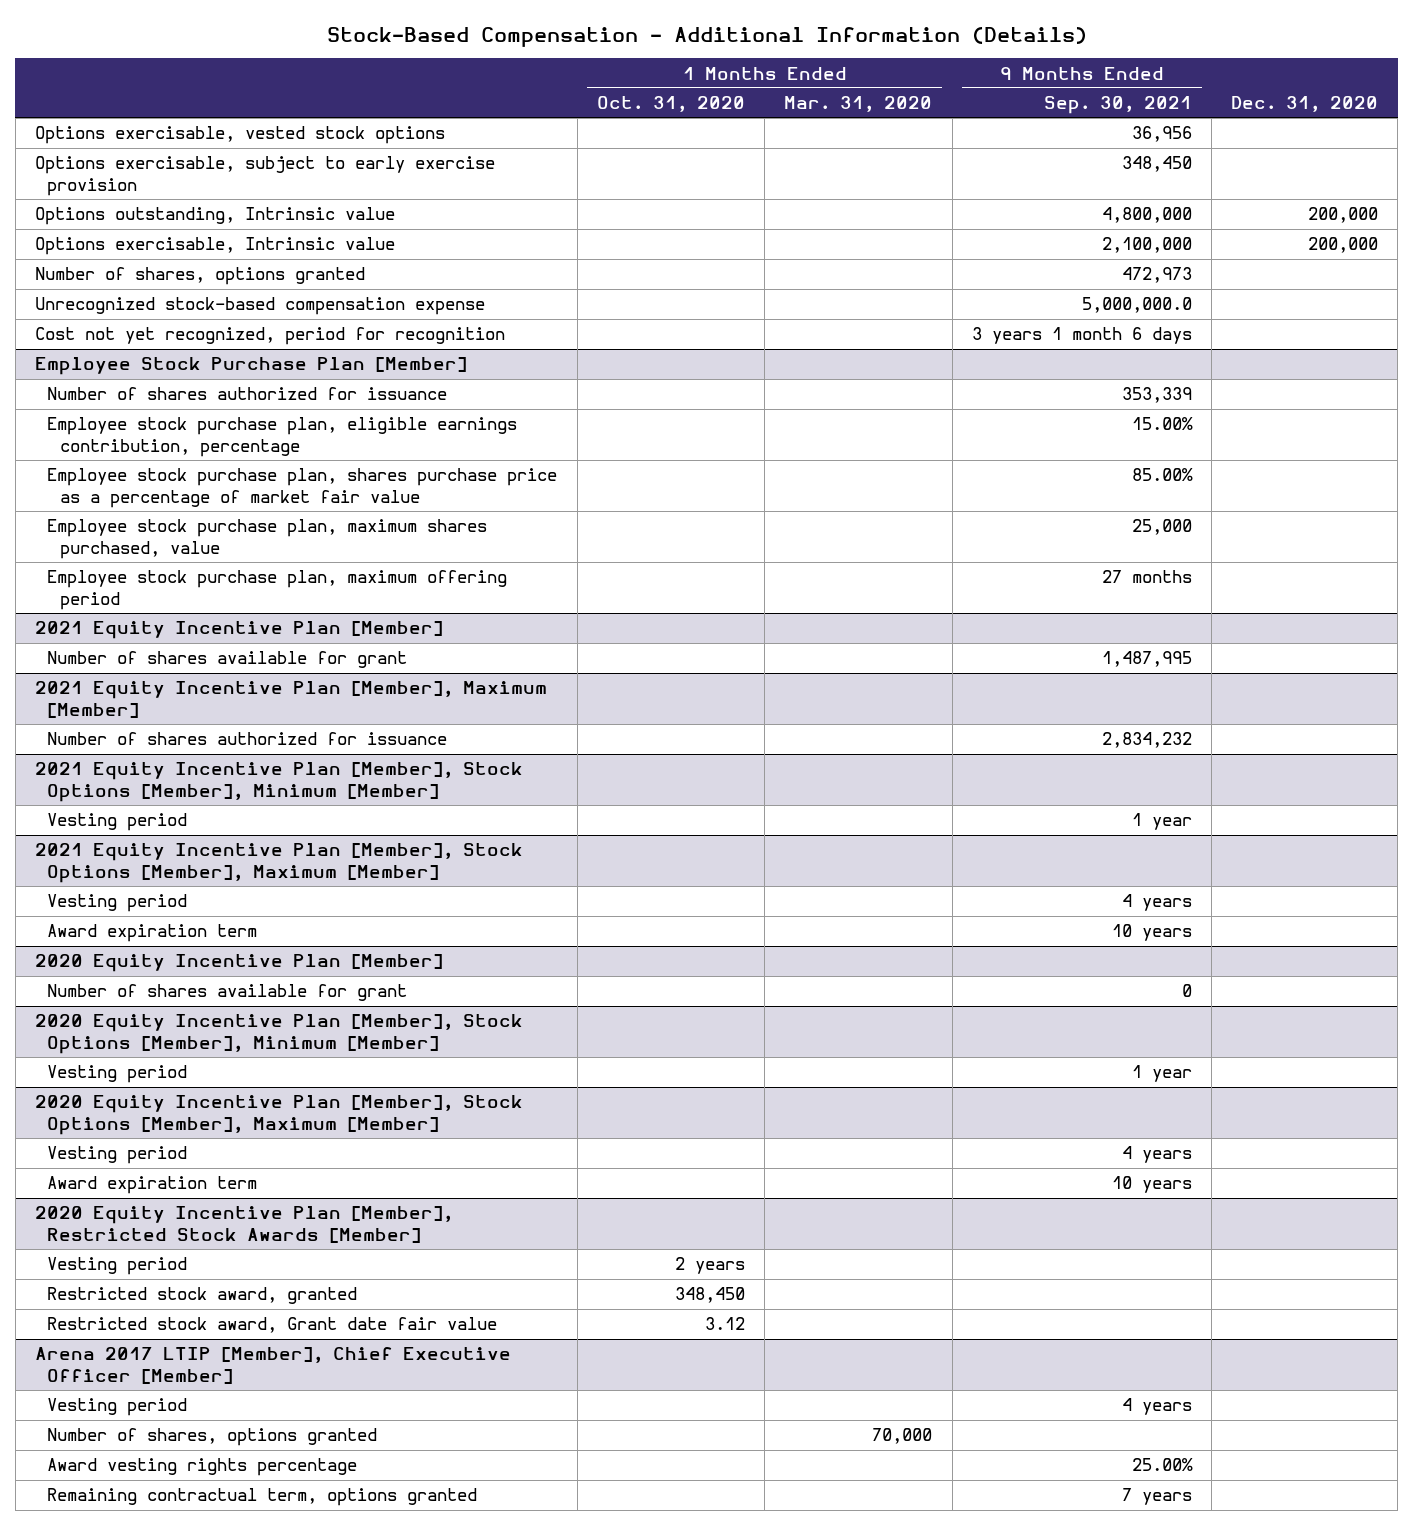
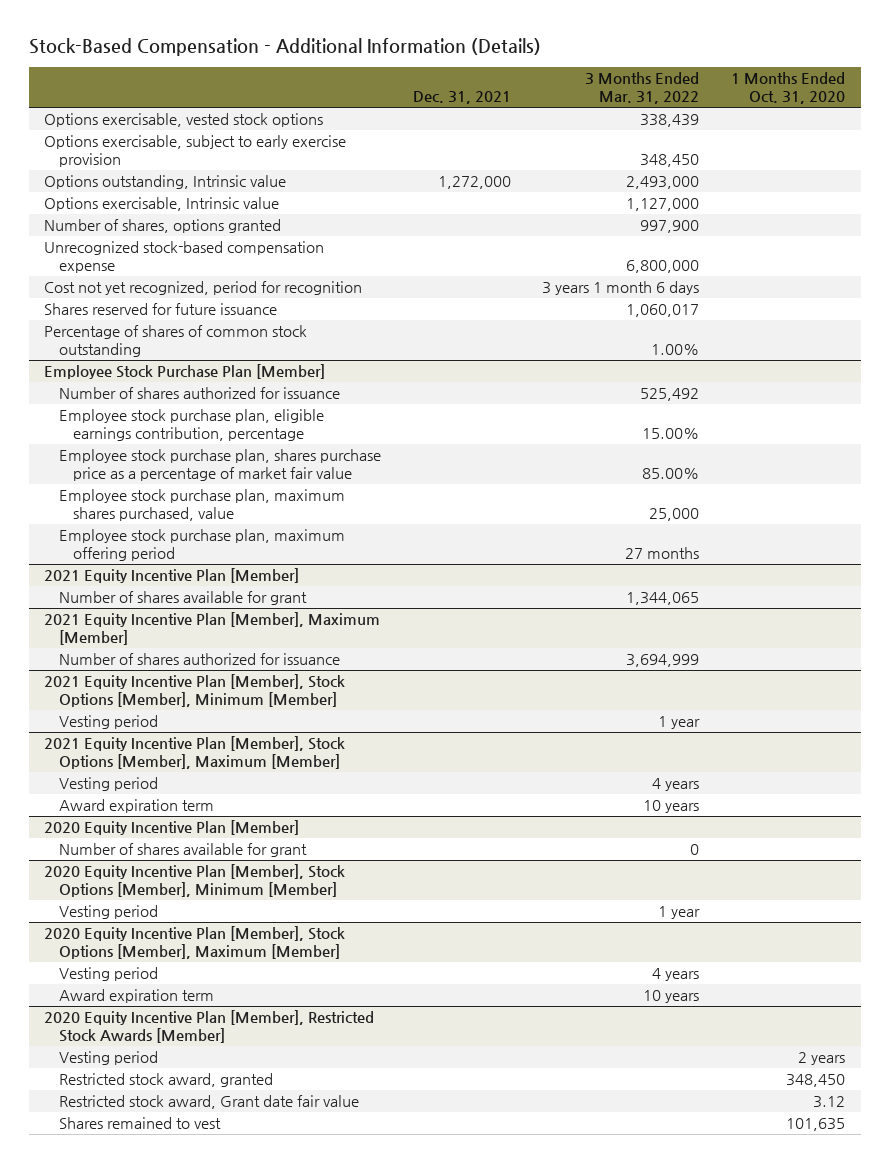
- | 1 Months Ended Oct. 31, 2020 | 1 Months Ended Mar. 31, 2020 | 9 Months Ended Sep. 30, 2021 | Dec. 31, 2020
+ | Dec. 31, 2021 | 3 Months Ended Mar. 31, 2022 | 1 Months Ended Oct. 31, 2020
+ Shares reserved for future issuance | | 1,060,017 |
+ Percentage of shares of common stock outstanding | | 1.00% |
- Arena 2017 LTIP [Member], Chief Executive Officer [Member]
- Vesting period | | | 4 years |
- Number of shares, options granted | | 70,000 | |
- Award vesting rights percentage | | | 25.00% |
- Remaining contractual term, options granted | | | 7 years |
@ 2020 Equity Incentive Plan [Member], Restricted Stock Awards [Member]
+ Shares remained to vest | | | 101,635

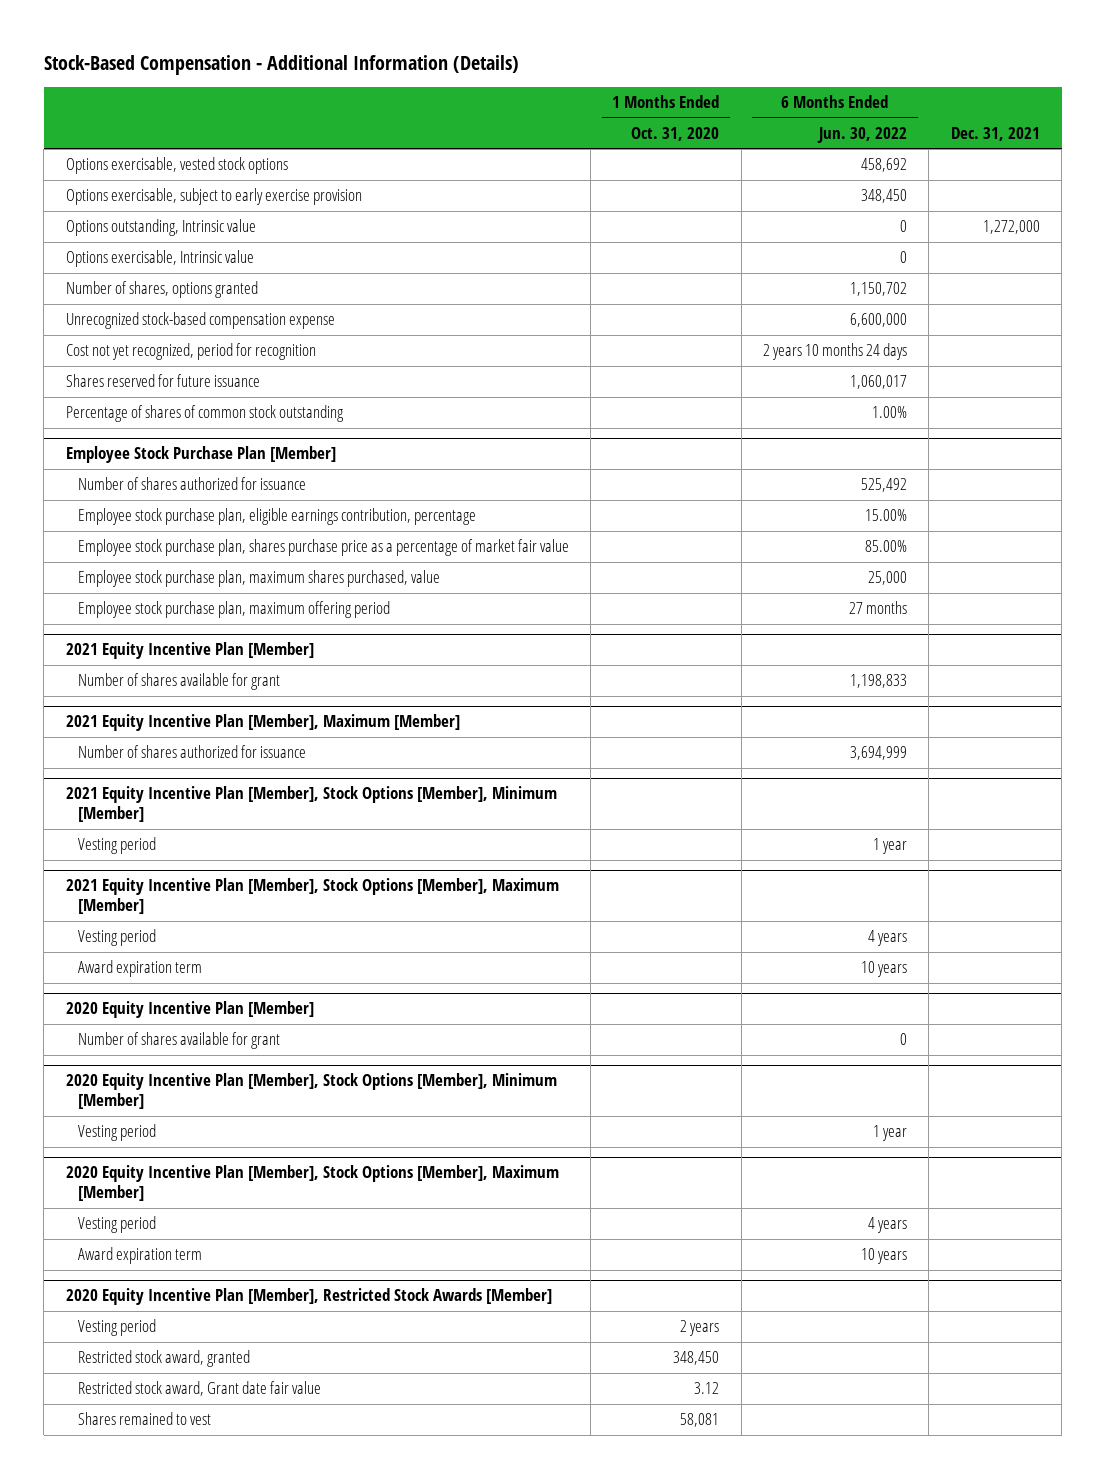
- | Dec. 31, 2021 | 3 Months Ended Mar. 31, 2022 | 1 Months Ended Oct. 31, 2020
+ | 1 Months Ended Oct. 31, 2020 | 6 Months Ended Jun. 30, 2022 | Dec. 31, 2021
@ 2020 Equity Incentive Plan [Member], Restricted Stock Awards [Member]
- Shares remained to vest | | | 101,635
+ Shares remained to vest | 58,081 | |

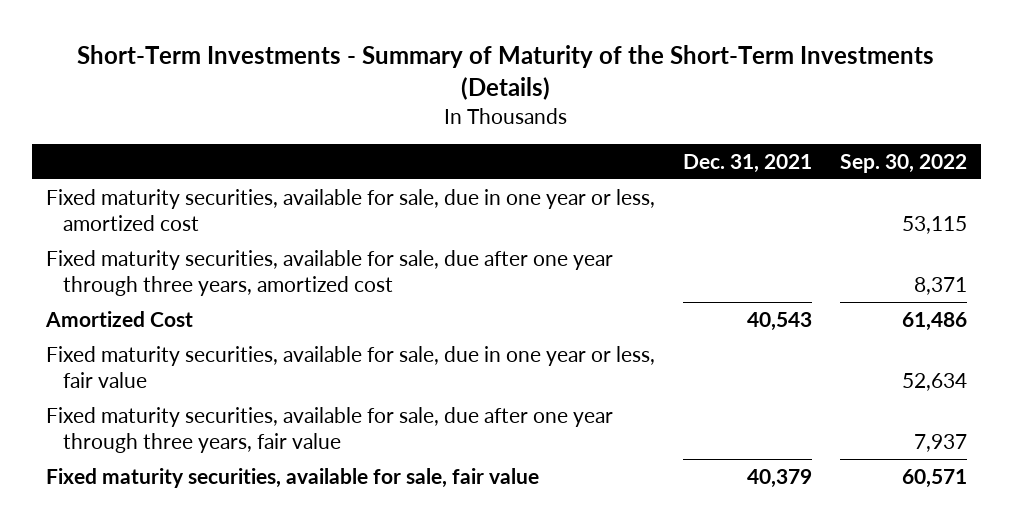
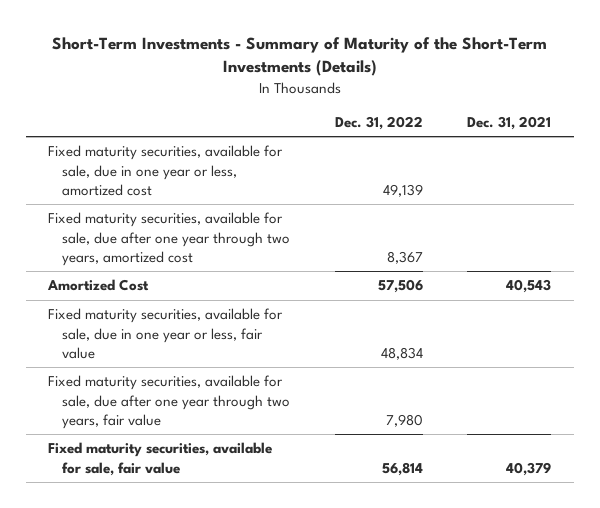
- | Dec. 31, 2021 | Sep. 30, 2022
+ | Dec. 31, 2022 | Dec. 31, 2021
- Fixed maturity securities, available for sale, due after one year through three years, amortized cost | | 8,371
+ Fixed maturity securities, available for sale, due after one year through two years, amortized cost | 8,367 |
- Fixed maturity securities, available for sale, due after one year through three years, fair value | | 7,937
+ Fixed maturity securities, available for sale, due after one year through two years, fair value | 7,980 |

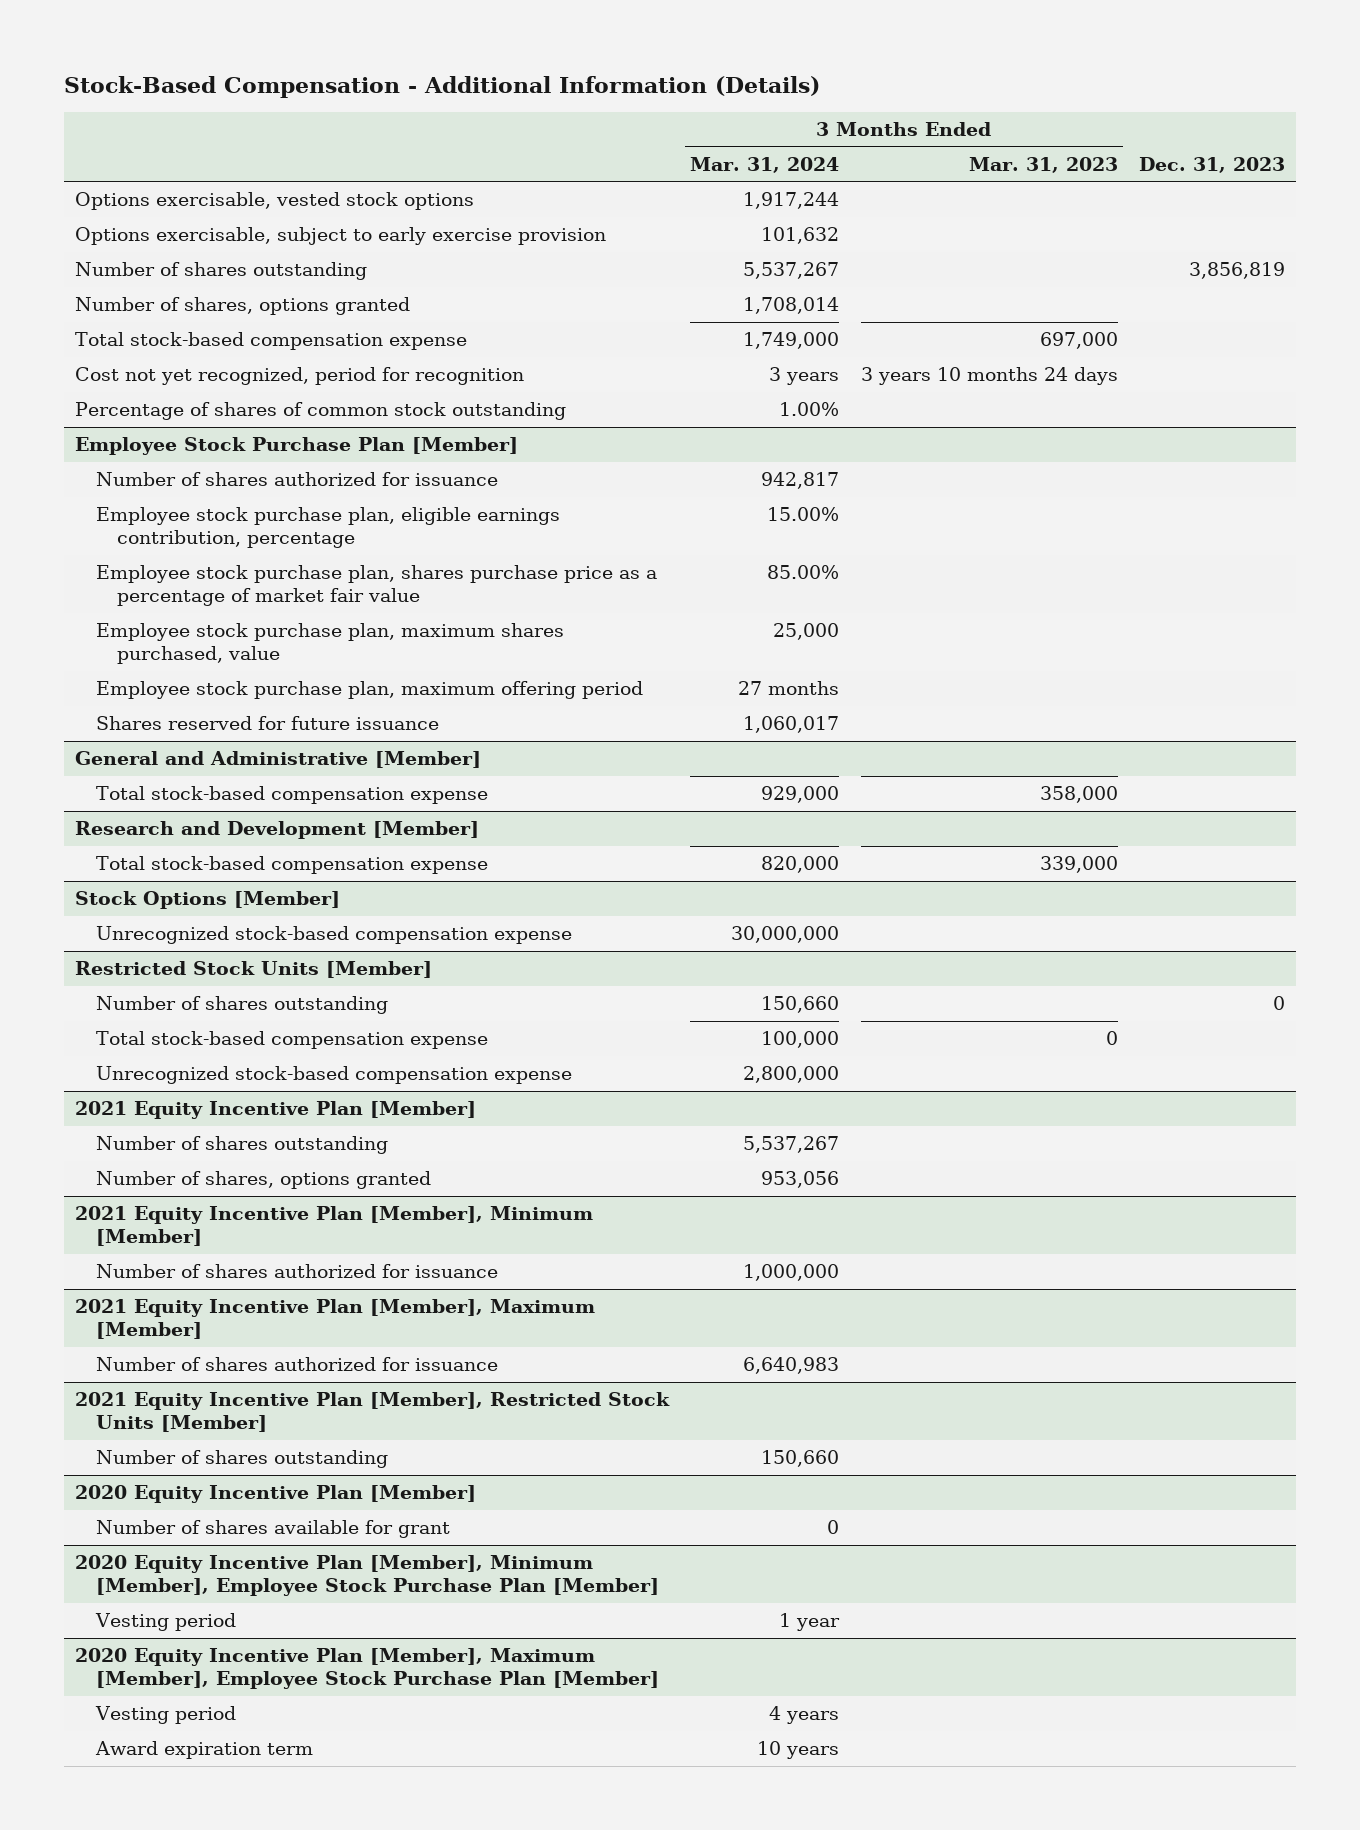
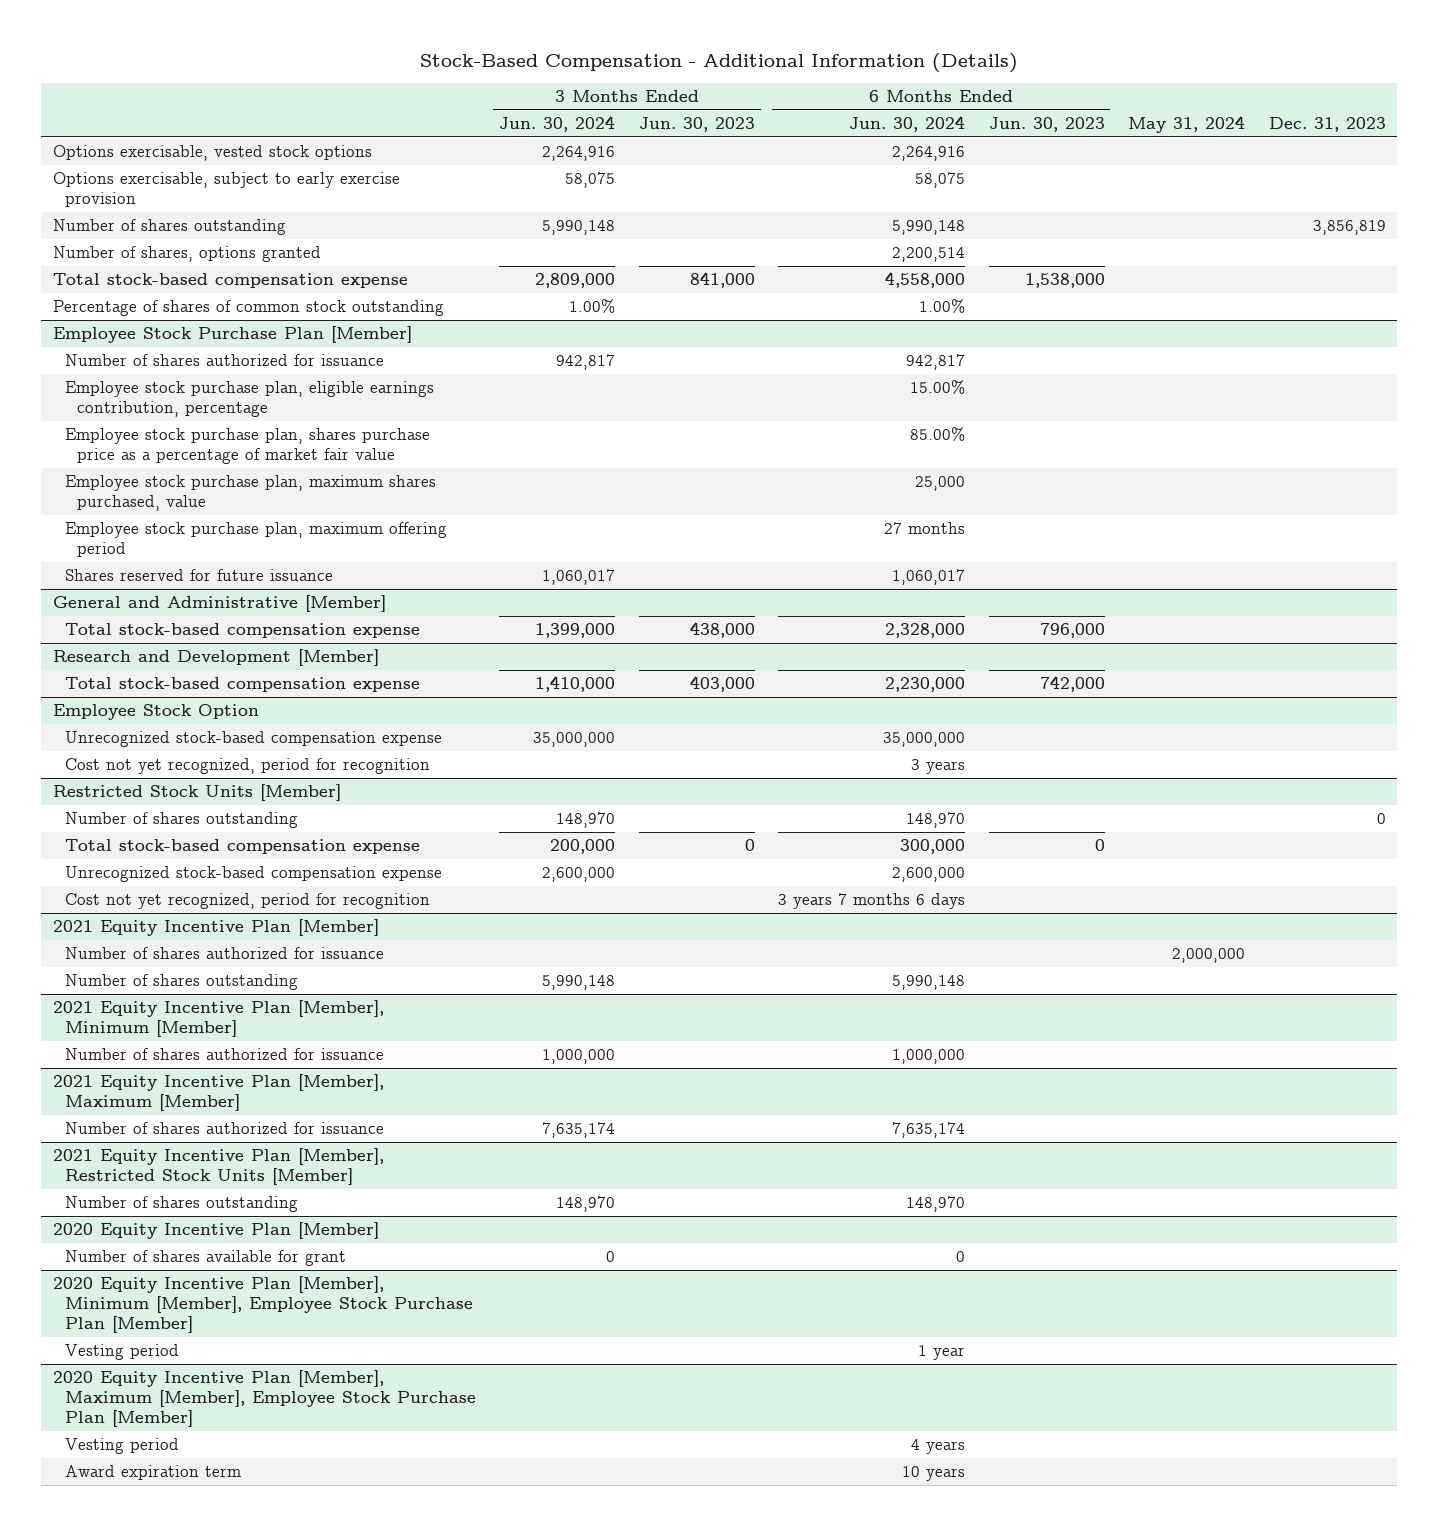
- | 3 Months Ended Mar. 31, 2024 | 3 Months Ended Mar. 31, 2023 | Dec. 31, 2023
+ | 3 Months Ended Jun. 30, 2024 | 3 Months Ended Jun. 30, 2023 | 6 Months Ended Jun. 30, 2024 | 6 Months Ended Jun. 30, 2023 | May 31, 2024 | Dec. 31, 2023
- Cost not yet recognized, period for recognition | 3 years | 3 years 10 months 24 days |
- Stock Options [Member]
+ Employee Stock Option
+ Cost not yet recognized, period for recognition | | | 3 years | | |
@ Restricted Stock Units [Member]
+ Cost not yet recognized, period for recognition | | | 3 years 7 months 6 days | | |
@ 2021 Equity Incentive Plan [Member]
+ Number of shares authorized for issuance | | | | | 2,000,000 |
- Number of shares, options granted | 953,056 | |

